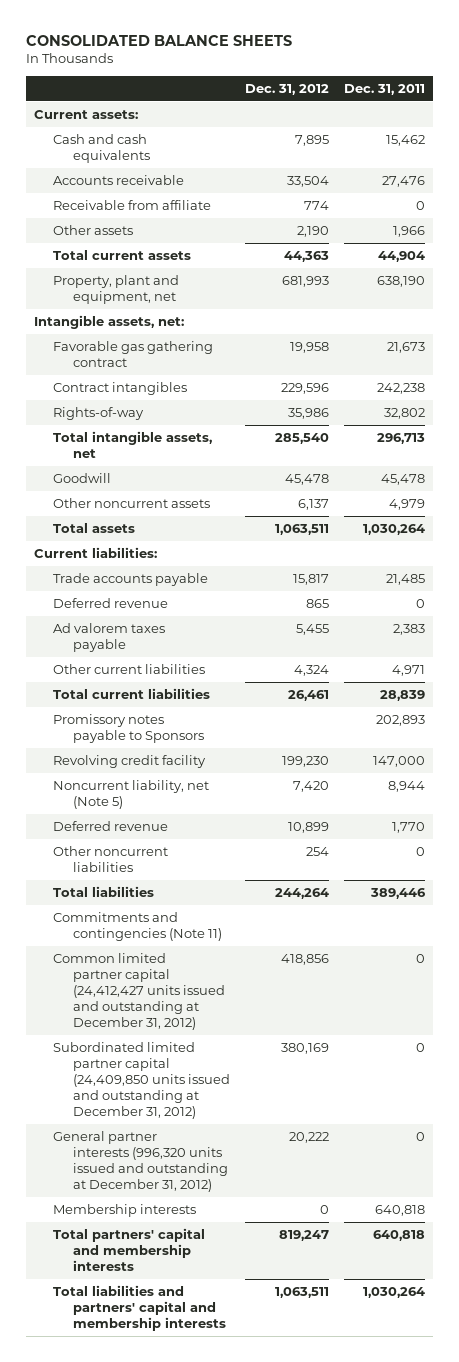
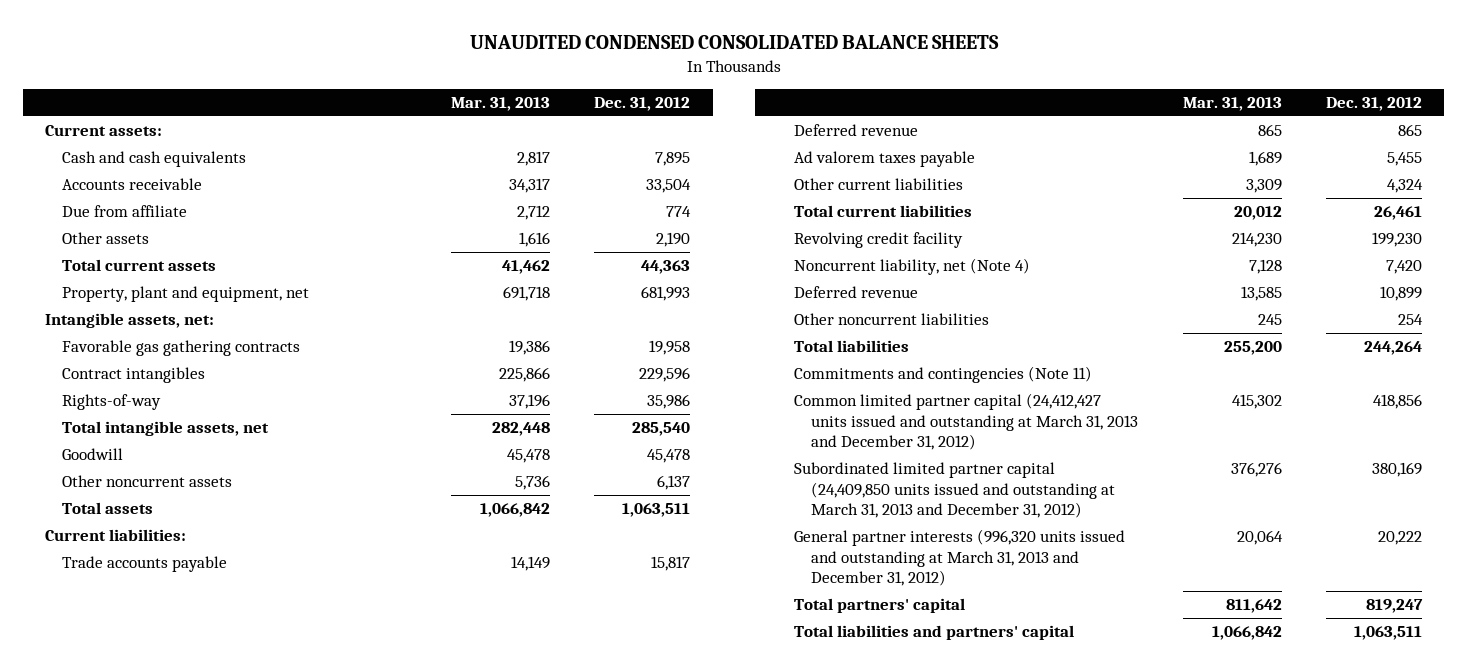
- CONSOLIDATED BALANCE SHEETS
+ UNAUDITED CONDENSED CONSOLIDATED BALANCE SHEETS
- | Dec. 31, 2012 | Dec. 31, 2011
+ | Mar. 31, 2013 | Dec. 31, 2012
- Receivable from affiliate | 774 | 0
+ Due from affiliate | 2,712 | 774
- Favorable gas gathering contract | 19,958 | 21,673
+ Favorable gas gathering contracts | 19,386 | 19,958
- Promissory notes payable to Sponsors | | 202,893
- Noncurrent liability, net (Note 5) | 7,420 | 8,944
+ Noncurrent liability, net (Note 4) | 7,128 | 7,420
- Common limited partner capital (24,412,427 units issued and outstanding at December 31, 2012) | 418,856 | 0
- Subordinated limited partner capital (24,409,850 units issued and outstanding at December 31, 2012) | 380,169 | 0
- General partner interests (996,320 units issued and outstanding at December 31, 2012) | 20,222 | 0
- Membership interests | 0 | 640,818
- Total partners' capital and membership interests | 819,247 | 640,818
- Total liabilities and partners' capital and membership interests | 1,063,511 | 1,030,264
+ Common limited partner capital (24,412,427 units issued and outstanding at March 31, 2013 and December 31, 2012) | 415,302 | 418,856
+ Subordinated limited partner capital (24,409,850 units issued and outstanding at March 31, 2013 and December 31, 2012) | 376,276 | 380,169
+ General partner interests (996,320 units issued and outstanding at March 31, 2013 and December 31, 2012) | 20,064 | 20,222
+ Total partners' capital | 811,642 | 819,247
+ Total liabilities and partners' capital | 1,066,842 | 1,063,511

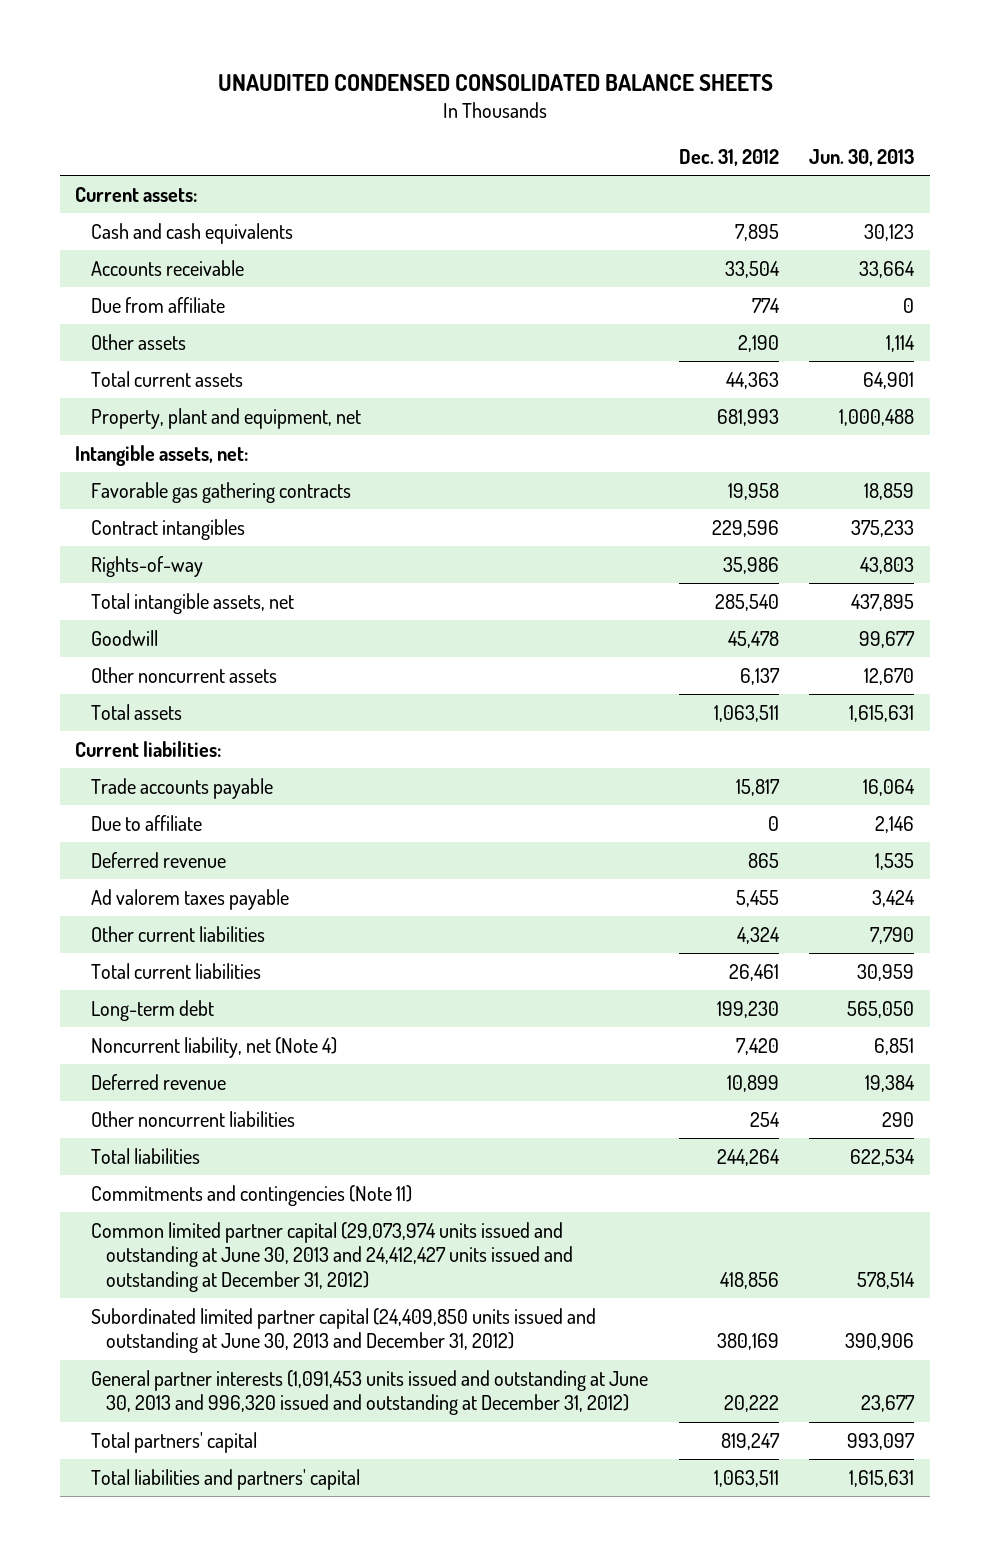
- | Mar. 31, 2013 | Dec. 31, 2012
+ | Dec. 31, 2012 | Jun. 30, 2013
+ Due to affiliate | 0 | 2,146
- Revolving credit facility | 214,230 | 199,230
+ Long-term debt | 199,230 | 565,050
- Common limited partner capital (24,412,427 units issued and outstanding at March 31, 2013 and December 31, 2012) | 415,302 | 418,856
- Subordinated limited partner capital (24,409,850 units issued and outstanding at March 31, 2013 and December 31, 2012) | 376,276 | 380,169
- General partner interests (996,320 units issued and outstanding at March 31, 2013 and December 31, 2012) | 20,064 | 20,222
+ Common limited partner capital (29,073,974 units issued and outstanding at June 30, 2013 and 24,412,427 units issued and outstanding at December 31, 2012) | 418,856 | 578,514
+ Subordinated limited partner capital (24,409,850 units issued and outstanding at June 30, 2013 and December 31, 2012) | 380,169 | 390,906
+ General partner interests (1,091,453 units issued and outstanding at June 30, 2013 and 996,320 issued and outstanding at December 31, 2012) | 20,222 | 23,677

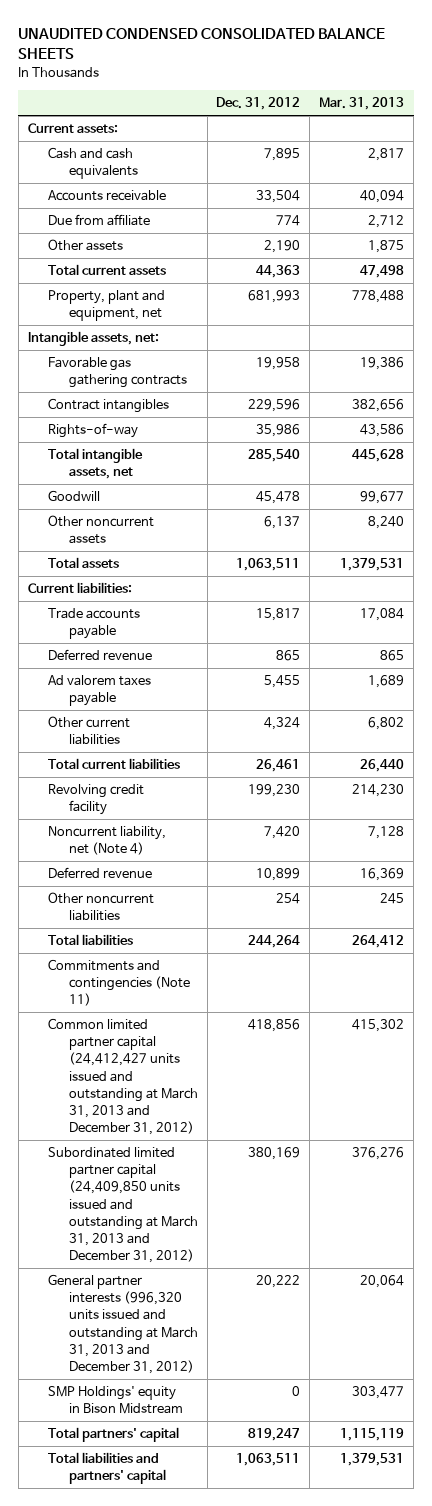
- | Dec. 31, 2012 | Jun. 30, 2013
+ | Dec. 31, 2012 | Mar. 31, 2013
- Due to affiliate | 0 | 2,146
- Long-term debt | 199,230 | 565,050
+ Revolving credit facility | 199,230 | 214,230
- Common limited partner capital (29,073,974 units issued and outstanding at June 30, 2013 and 24,412,427 units issued and outstanding at December 31, 2012) | 418,856 | 578,514
- Subordinated limited partner capital (24,409,850 units issued and outstanding at June 30, 2013 and December 31, 2012) | 380,169 | 390,906
- General partner interests (1,091,453 units issued and outstanding at June 30, 2013 and 996,320 issued and outstanding at December 31, 2012) | 20,222 | 23,677
+ Common limited partner capital (24,412,427 units issued and outstanding at March 31, 2013 and December 31, 2012) | 418,856 | 415,302
+ Subordinated limited partner capital (24,409,850 units issued and outstanding at March 31, 2013 and December 31, 2012) | 380,169 | 376,276
+ General partner interests (996,320 units issued and outstanding at March 31, 2013 and December 31, 2012) | 20,222 | 20,064
+ SMP Holdings' equity in Bison Midstream | 0 | 303,477

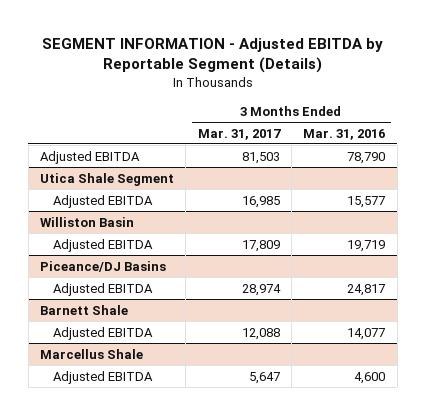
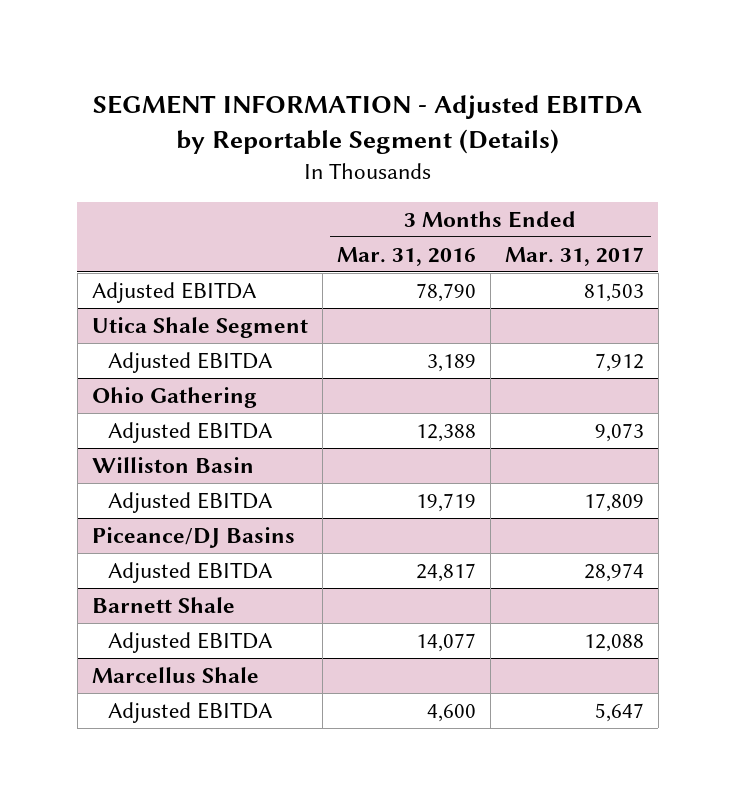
- | 3 Months Ended Mar. 31, 2017 | 3 Months Ended Mar. 31, 2016
+ | 3 Months Ended Mar. 31, 2016 | 3 Months Ended Mar. 31, 2017
@ Utica Shale Segment
- Adjusted EBITDA | 16,985 | 15,577
+ Adjusted EBITDA | 3,189 | 7,912
+ Ohio Gathering
+ Adjusted EBITDA | 12,388 | 9,073

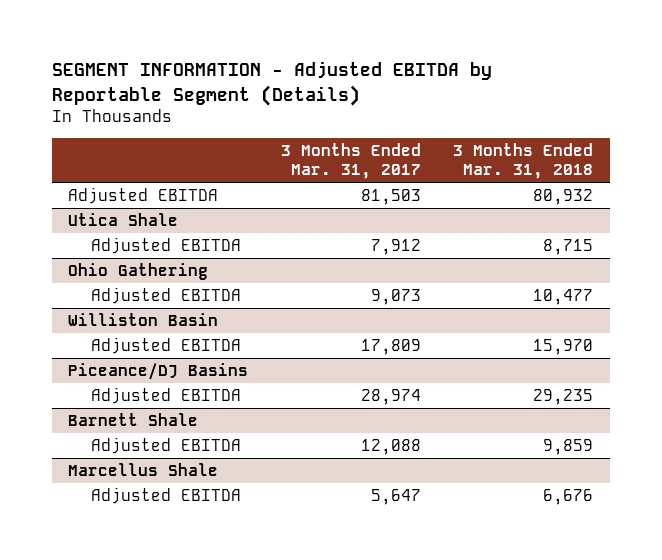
- | 3 Months Ended Mar. 31, 2016 | 3 Months Ended Mar. 31, 2017
+ | 3 Months Ended Mar. 31, 2017 | 3 Months Ended Mar. 31, 2018
- Utica Shale Segment
+ Utica Shale

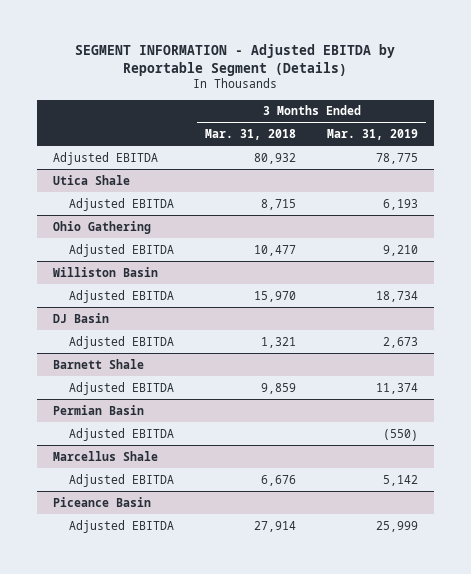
- | 3 Months Ended Mar. 31, 2017 | 3 Months Ended Mar. 31, 2018
+ | 3 Months Ended Mar. 31, 2018 | 3 Months Ended Mar. 31, 2019
- Piceance/DJ Basins
- Adjusted EBITDA | 28,974 | 29,235
+ DJ Basin
+ Adjusted EBITDA | 1,321 | 2,673
+ Permian Basin
+ Adjusted EBITDA | | (550)
+ Piceance Basin
+ Adjusted EBITDA | 27,914 | 25,999

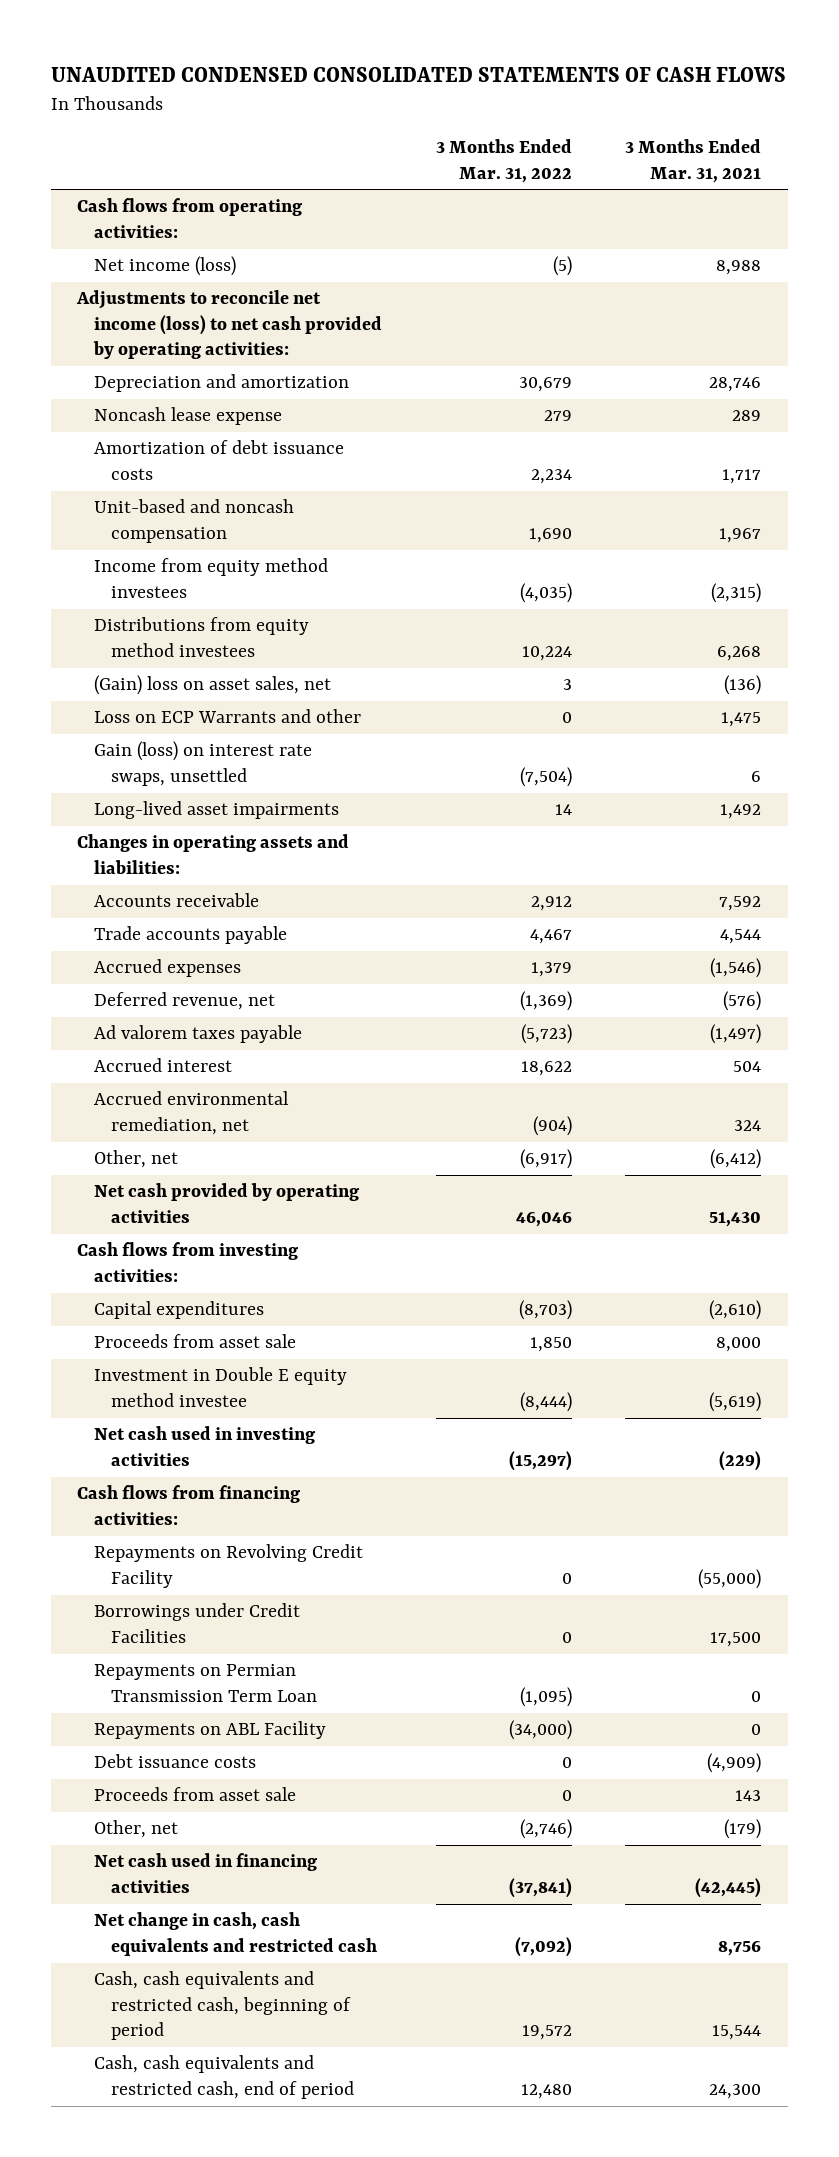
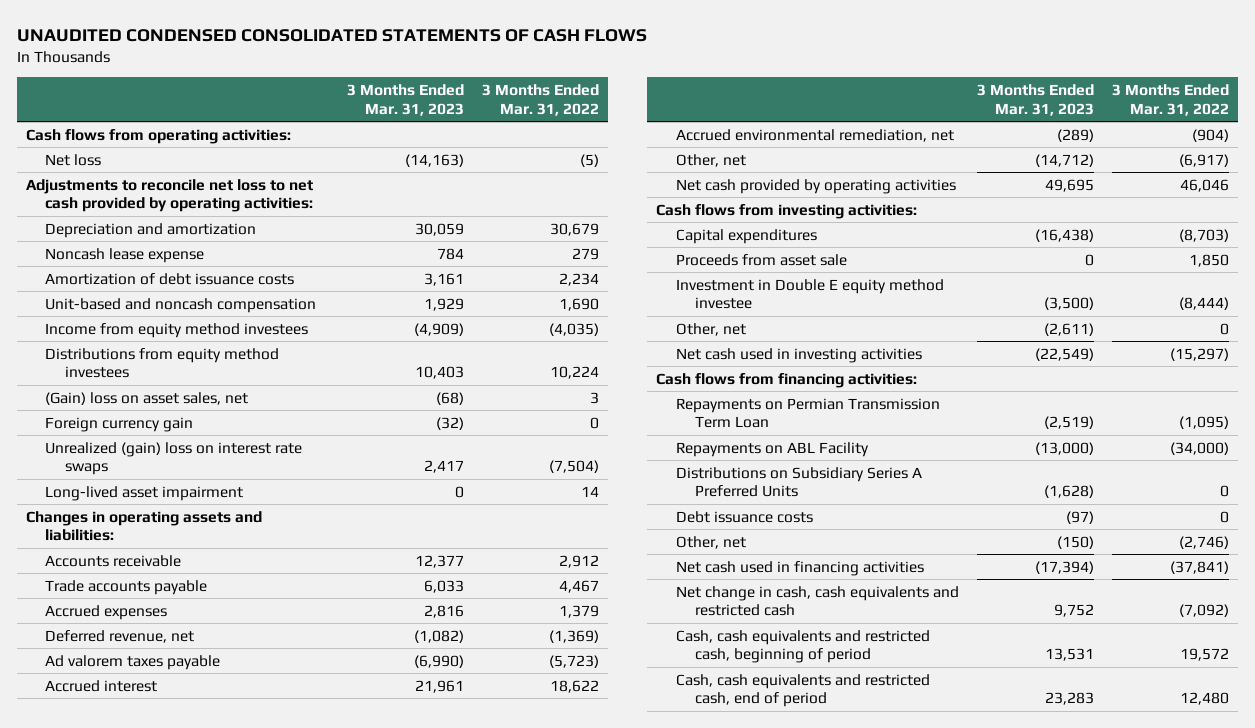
- | 3 Months Ended Mar. 31, 2022 | 3 Months Ended Mar. 31, 2021
+ | 3 Months Ended Mar. 31, 2023 | 3 Months Ended Mar. 31, 2022
- Net income (loss) | (5) | 8,988
- Adjustments to reconcile net income (loss) to net cash provided by operating activities:
+ Net loss | (14,163) | (5)
+ Adjustments to reconcile net loss to net cash provided by operating activities:
- Loss on ECP Warrants and other | 0 | 1,475
- Gain (loss) on interest rate swaps, unsettled | (7,504) | 6
- Long-lived asset impairments | 14 | 1,492
+ Foreign currency gain | (32) | 0
+ Unrealized (gain) loss on interest rate swaps | 2,417 | (7,504)
+ Long-lived asset impairment | 0 | 14
+ Other, net | (2,611) | 0
- Repayments on Revolving Credit Facility | 0 | (55,000)
- Borrowings under Credit Facilities | 0 | 17,500
+ Distributions on Subsidiary Series A Preferred Units | (1,628) | 0
- Proceeds from asset sale | 0 | 143

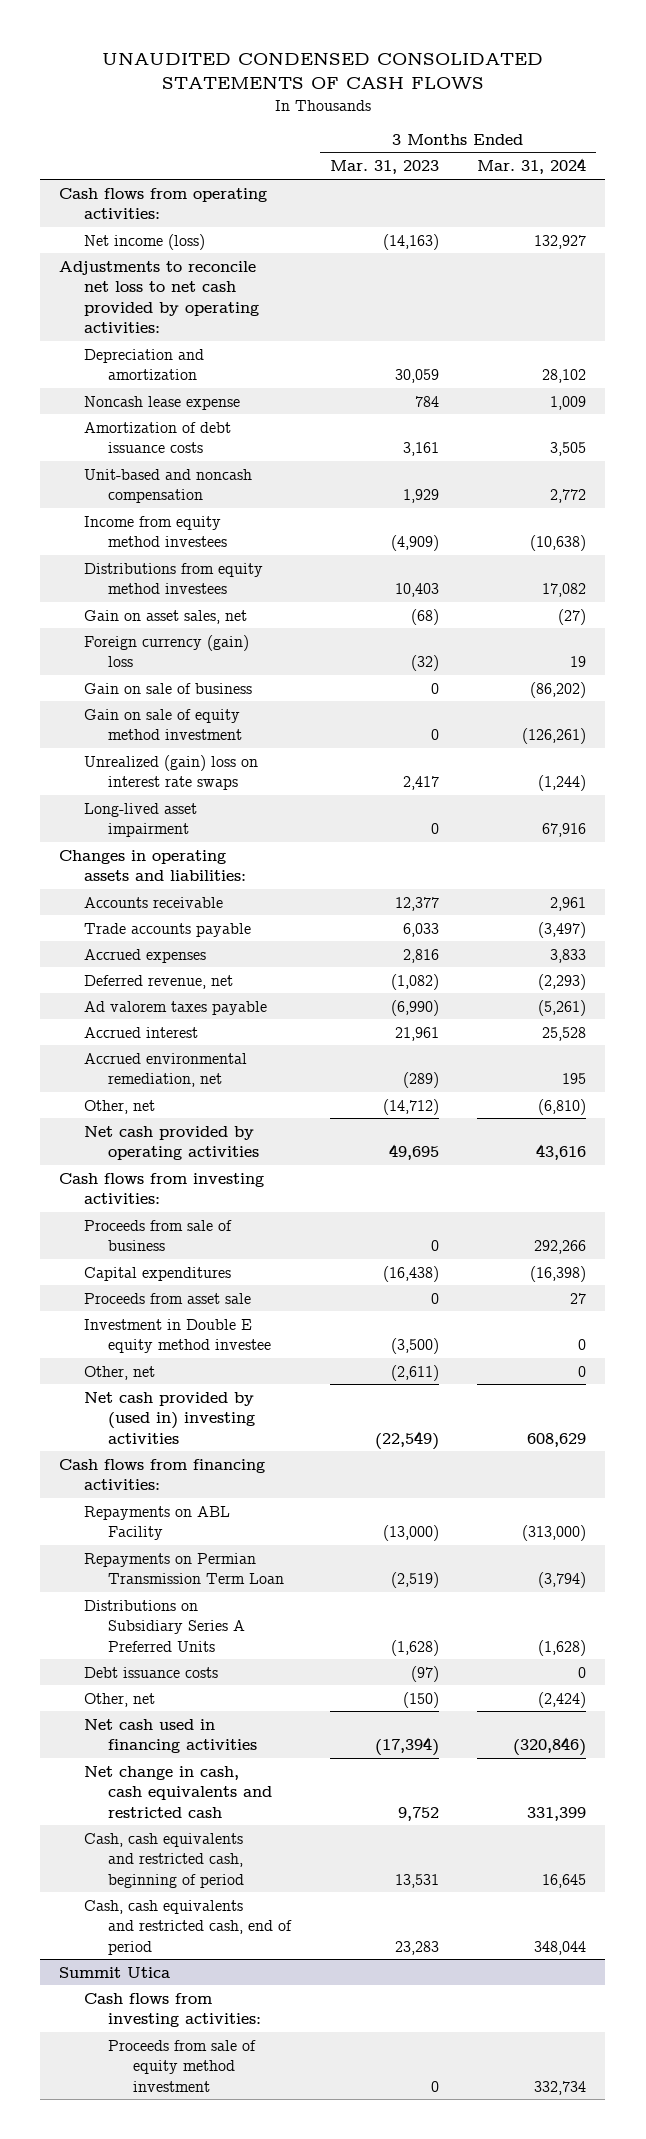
- | 3 Months Ended Mar. 31, 2023 | 3 Months Ended Mar. 31, 2022
+ | 3 Months Ended Mar. 31, 2023 | 3 Months Ended Mar. 31, 2024
- Net loss | (14,163) | (5)
+ Net income (loss) | (14,163) | 132,927
- (Gain) loss on asset sales, net | (68) | 3
- Foreign currency gain | (32) | 0
+ Gain on asset sales, net | (68) | (27)
+ Foreign currency (gain) loss | (32) | 19
+ Gain on sale of business | 0 | (86,202)
+ Gain on sale of equity method investment | 0 | (126,261)
+ Proceeds from sale of business | 0 | 292,266
- Net cash used in investing activities | (22,549) | (15,297)
+ Net cash provided by (used in) investing activities | (22,549) | 608,629
moved down: Repayments on Permian Transmission Term Loan | (2,519) | (3,794)
+ Summit Utica
+ Cash flows from investing activities:
+ Proceeds from sale of equity method investment | 0 | 332,734

